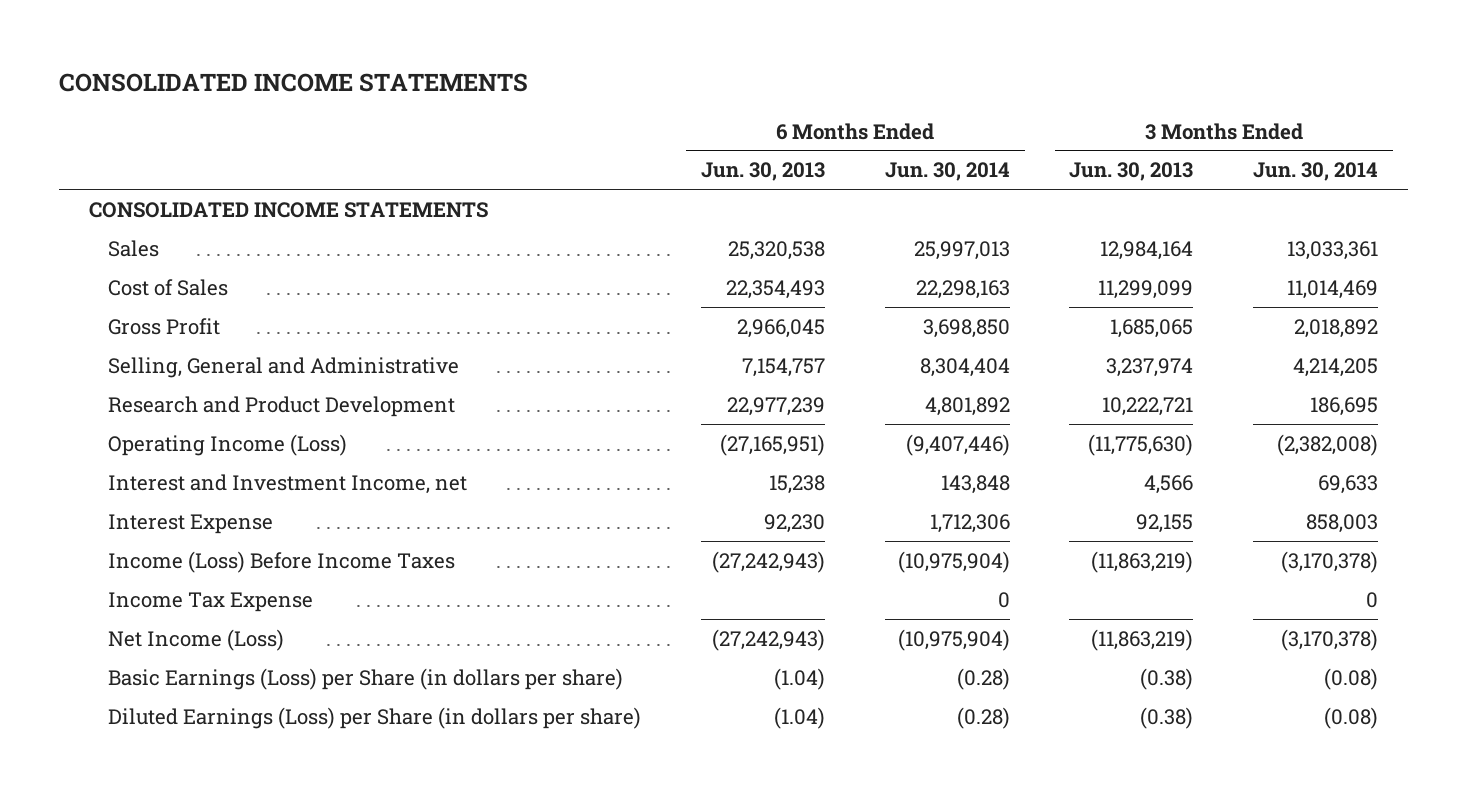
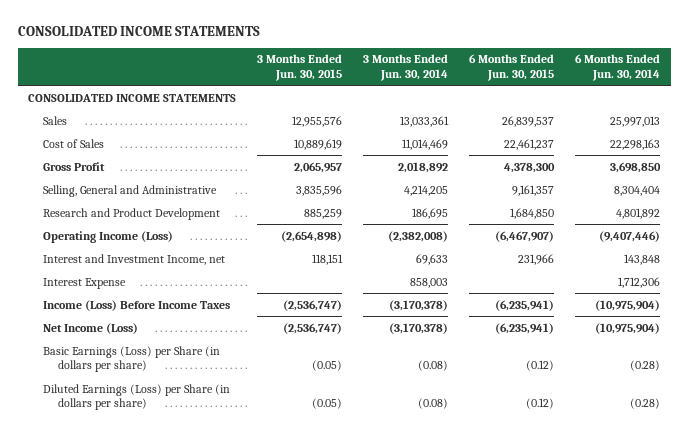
- | 6 Months Ended Jun. 30, 2013 | 6 Months Ended Jun. 30, 2014 | 3 Months Ended Jun. 30, 2013 | 3 Months Ended Jun. 30, 2014
+ | 3 Months Ended Jun. 30, 2015 | 3 Months Ended Jun. 30, 2014 | 6 Months Ended Jun. 30, 2015 | 6 Months Ended Jun. 30, 2014
- Income Tax Expense | | 0 | | 0

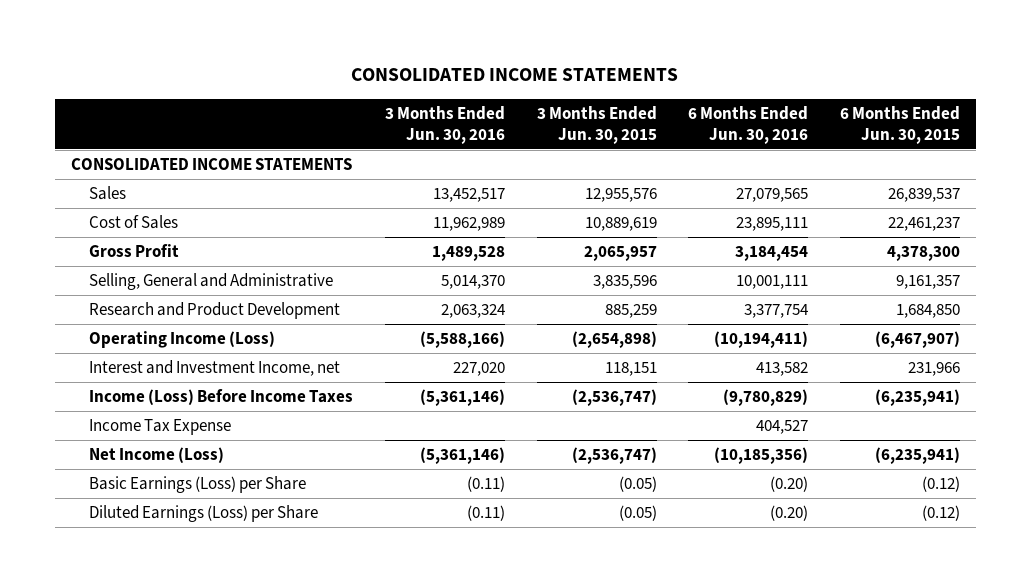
- | 3 Months Ended Jun. 30, 2015 | 3 Months Ended Jun. 30, 2014 | 6 Months Ended Jun. 30, 2015 | 6 Months Ended Jun. 30, 2014
+ | 3 Months Ended Jun. 30, 2016 | 3 Months Ended Jun. 30, 2015 | 6 Months Ended Jun. 30, 2016 | 6 Months Ended Jun. 30, 2015
- Interest Expense | | 858,003 | | 1,712,306
+ Income Tax Expense | | | 404,527 |
- Basic Earnings (Loss) per Share (in dollars per share) | (0.05) | (0.08) | (0.12) | (0.28)
- Diluted Earnings (Loss) per Share (in dollars per share) | (0.05) | (0.08) | (0.12) | (0.28)
+ Basic Earnings (Loss) per Share | (0.11) | (0.05) | (0.20) | (0.12)
+ Diluted Earnings (Loss) per Share | (0.11) | (0.05) | (0.20) | (0.12)

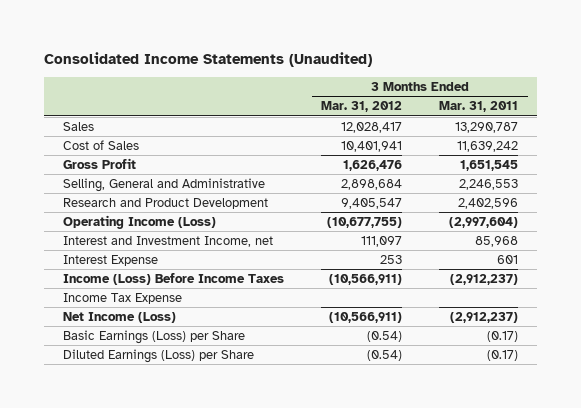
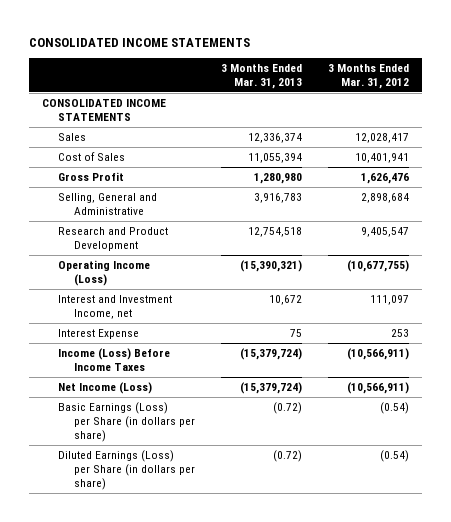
- Consolidated Income Statements (Unaudited)
+ CONSOLIDATED INCOME STATEMENTS
- | 3 Months Ended Mar. 31, 2012 | 3 Months Ended Mar. 31, 2011
+ | 3 Months Ended Mar. 31, 2013 | 3 Months Ended Mar. 31, 2012
+ CONSOLIDATED INCOME STATEMENTS
- Income Tax Expense
- Basic Earnings (Loss) per Share | (0.54) | (0.17)
- Diluted Earnings (Loss) per Share | (0.54) | (0.17)
+ Basic Earnings (Loss) per Share (in dollars per share) | (0.72) | (0.54)
+ Diluted Earnings (Loss) per Share (in dollars per share) | (0.72) | (0.54)

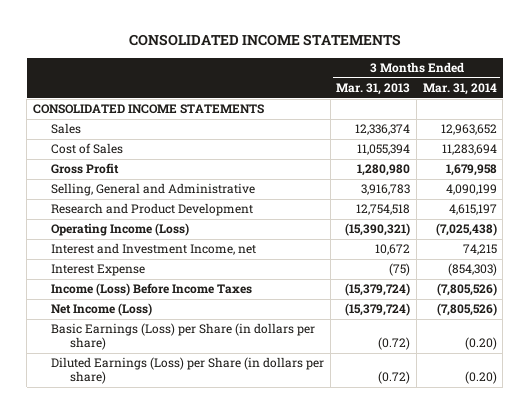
- | 3 Months Ended Mar. 31, 2013 | 3 Months Ended Mar. 31, 2012
+ | 3 Months Ended Mar. 31, 2013 | 3 Months Ended Mar. 31, 2014
- Interest Expense | 75 | 253
+ Interest Expense | (75) | (854,303)

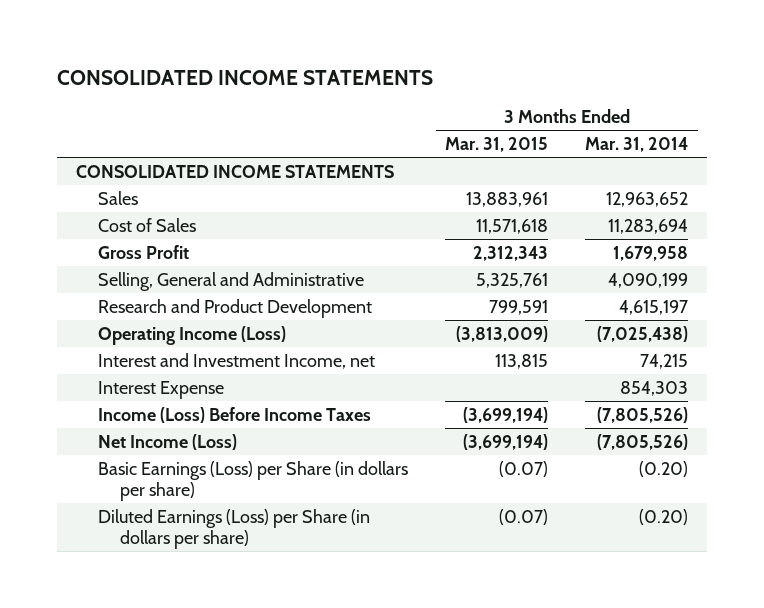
- | 3 Months Ended Mar. 31, 2013 | 3 Months Ended Mar. 31, 2014
+ | 3 Months Ended Mar. 31, 2015 | 3 Months Ended Mar. 31, 2014
- Interest Expense | (75) | (854,303)
+ Interest Expense | | 854,303

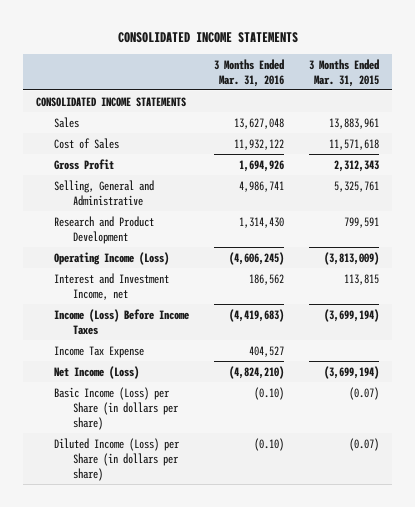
- | 3 Months Ended Mar. 31, 2015 | 3 Months Ended Mar. 31, 2014
+ | 3 Months Ended Mar. 31, 2016 | 3 Months Ended Mar. 31, 2015
- Interest Expense | | 854,303
+ Income Tax Expense | 404,527 |
- Basic Earnings (Loss) per Share (in dollars per share) | (0.07) | (0.20)
- Diluted Earnings (Loss) per Share (in dollars per share) | (0.07) | (0.20)
+ Basic Income (Loss) per Share (in dollars per share) | (0.10) | (0.07)
+ Diluted Income (Loss) per Share (in dollars per share) | (0.10) | (0.07)

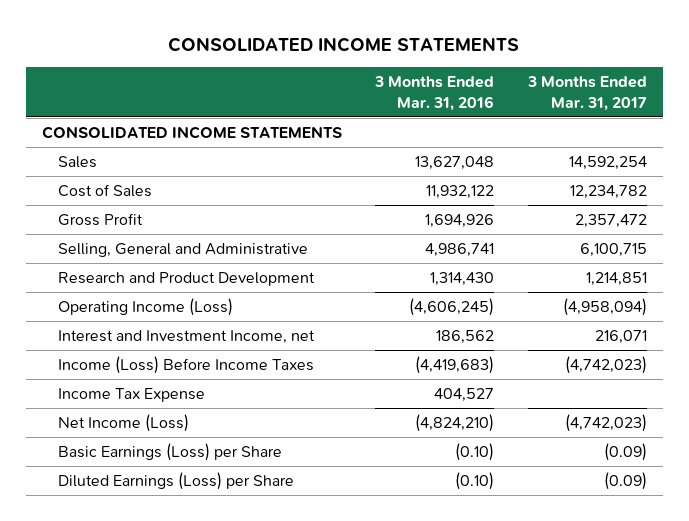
- | 3 Months Ended Mar. 31, 2016 | 3 Months Ended Mar. 31, 2015
+ | 3 Months Ended Mar. 31, 2016 | 3 Months Ended Mar. 31, 2017
- Basic Income (Loss) per Share (in dollars per share) | (0.10) | (0.07)
- Diluted Income (Loss) per Share (in dollars per share) | (0.10) | (0.07)
+ Basic Earnings (Loss) per Share | (0.10) | (0.09)
+ Diluted Earnings (Loss) per Share | (0.10) | (0.09)

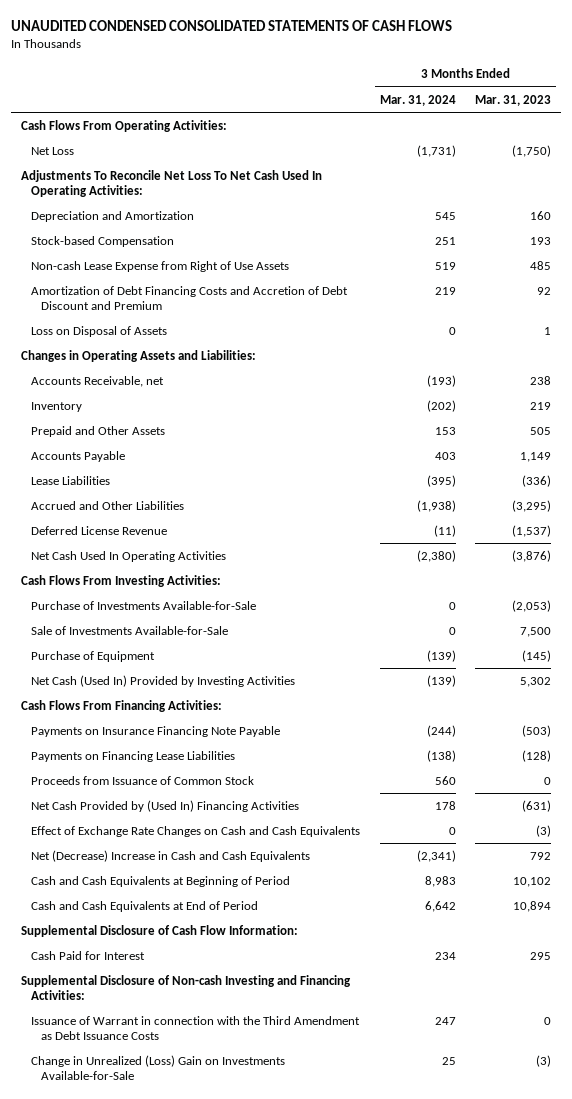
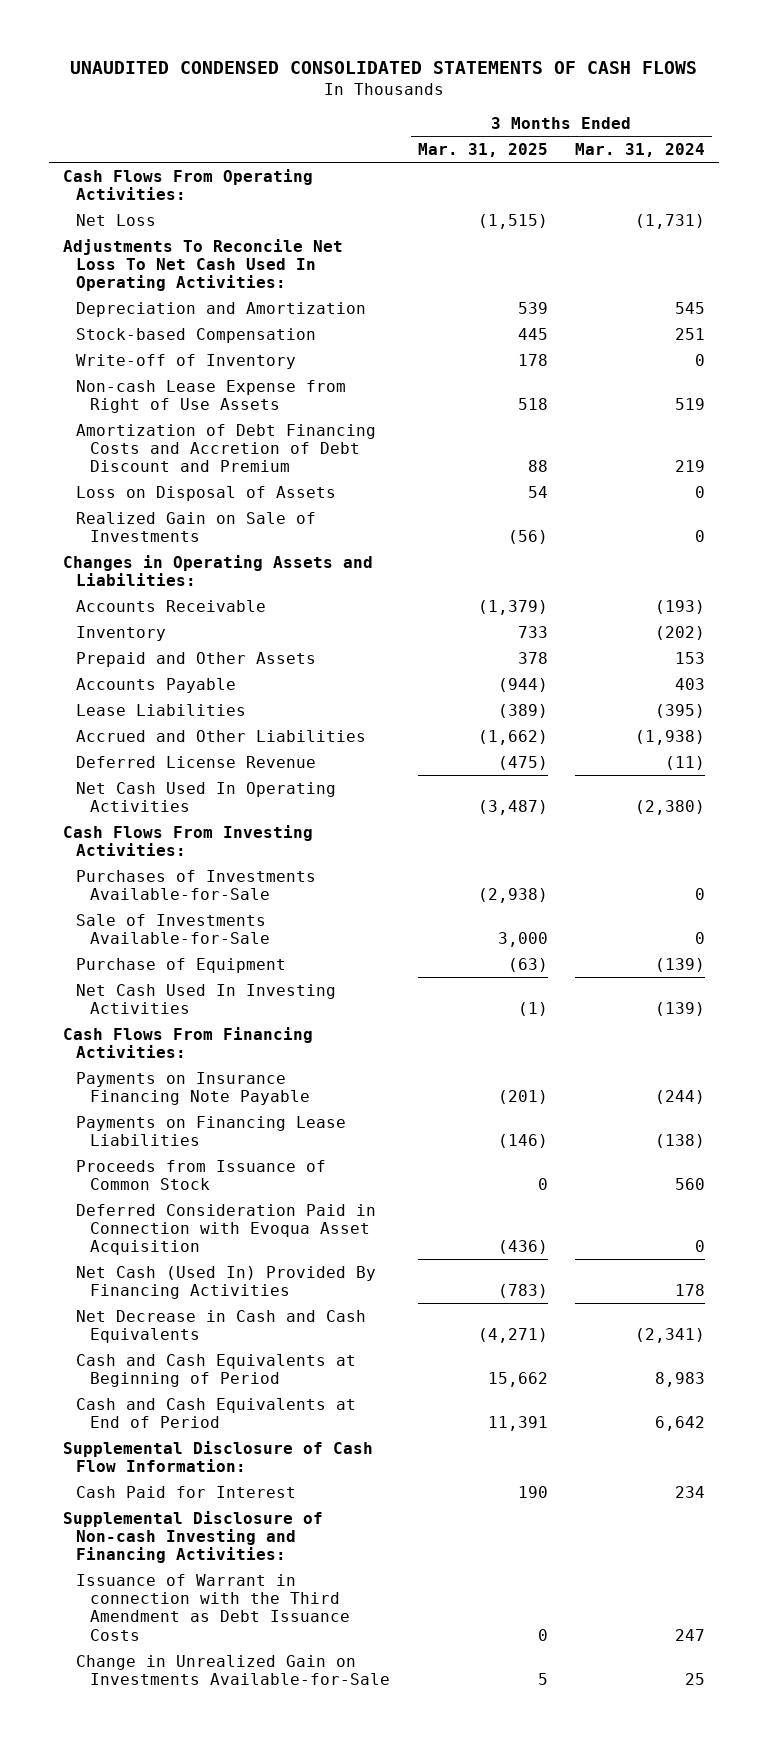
- | 3 Months Ended Mar. 31, 2024 | 3 Months Ended Mar. 31, 2023
+ | 3 Months Ended Mar. 31, 2025 | 3 Months Ended Mar. 31, 2024
+ Write-off of Inventory | 178 | 0
+ Realized Gain on Sale of Investments | (56) | 0
- Accounts Receivable, net | (193) | 238
+ Accounts Receivable | (1,379) | (193)
- Purchase of Investments Available-for-Sale | 0 | (2,053)
+ Purchases of Investments Available-for-Sale | (2,938) | 0
- Net Cash (Used In) Provided by Investing Activities | (139) | 5,302
+ Net Cash Used In Investing Activities | (1) | (139)
- Net Cash Provided by (Used In) Financing Activities | 178 | (631)
- Effect of Exchange Rate Changes on Cash and Cash Equivalents | 0 | (3)
- Net (Decrease) Increase in Cash and Cash Equivalents | (2,341) | 792
+ Deferred Consideration Paid in Connection with Evoqua Asset Acquisition | (436) | 0
+ Net Cash (Used In) Provided By Financing Activities | (783) | 178
+ Net Decrease in Cash and Cash Equivalents | (4,271) | (2,341)
- Change in Unrealized (Loss) Gain on Investments Available-for-Sale | 25 | (3)
+ Change in Unrealized Gain on Investments Available-for-Sale | 5 | 25

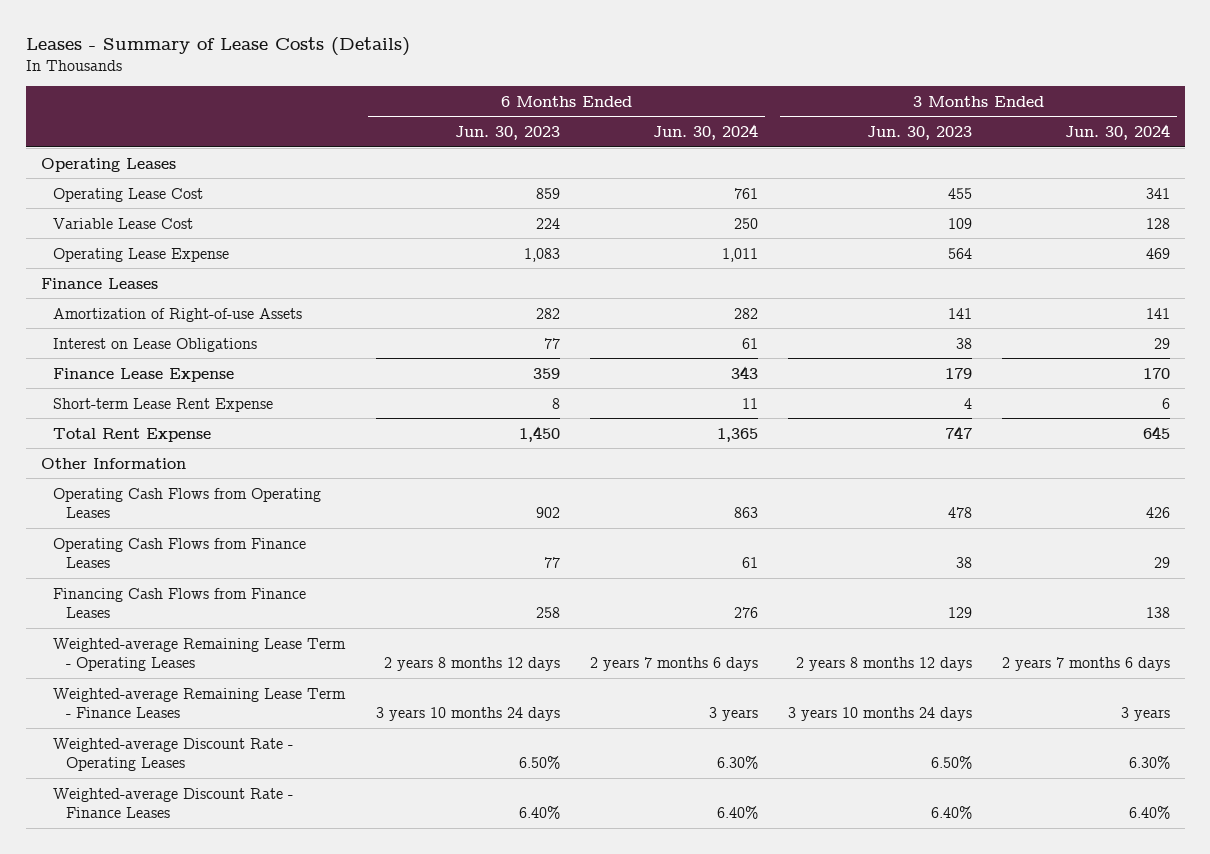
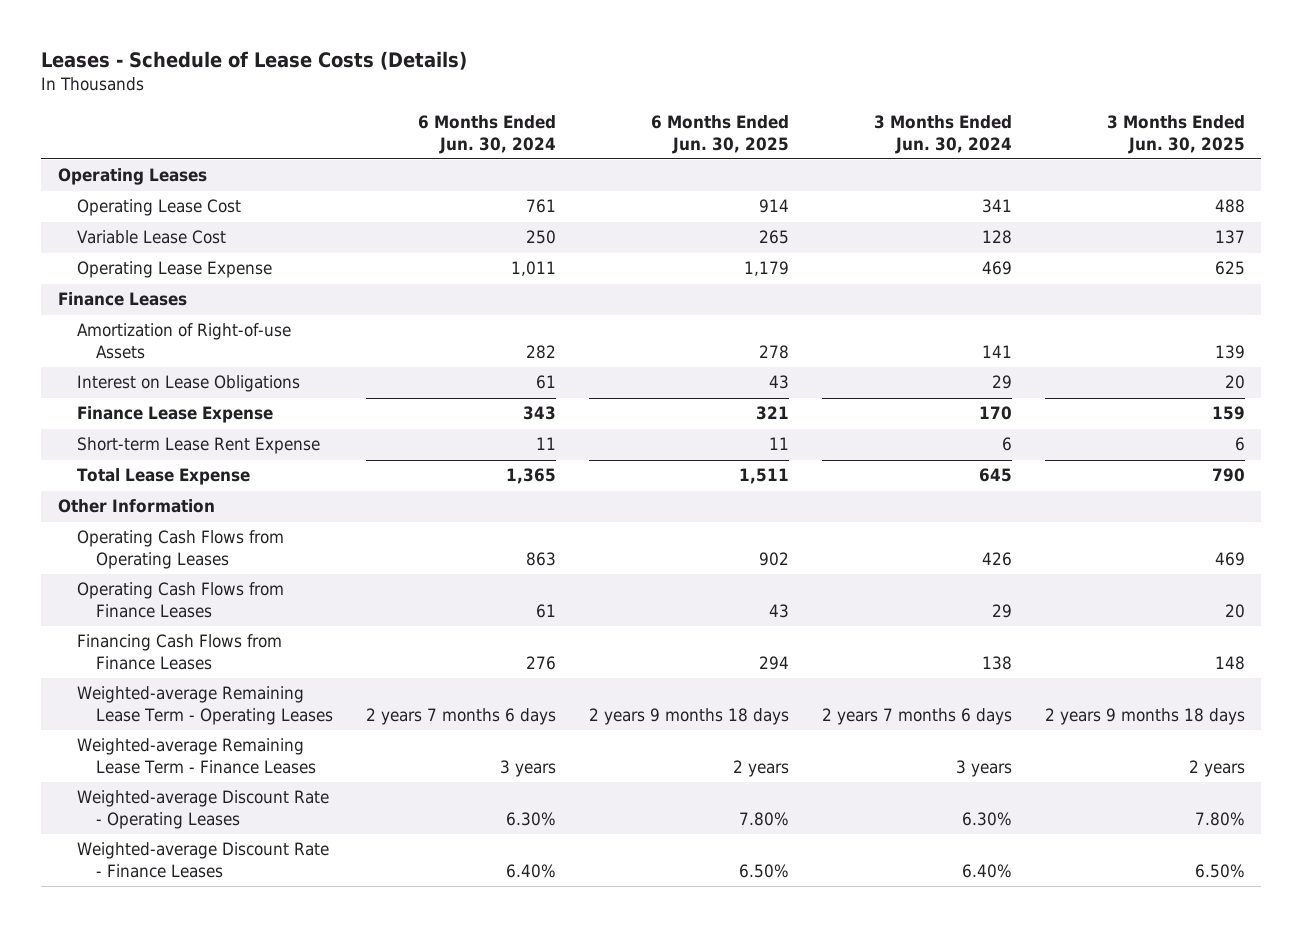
- Leases - Summary of Lease Costs (Details)
+ Leases - Schedule of Lease Costs (Details)
- | 6 Months Ended Jun. 30, 2023 | 6 Months Ended Jun. 30, 2024 | 3 Months Ended Jun. 30, 2023 | 3 Months Ended Jun. 30, 2024
+ | 6 Months Ended Jun. 30, 2024 | 6 Months Ended Jun. 30, 2025 | 3 Months Ended Jun. 30, 2024 | 3 Months Ended Jun. 30, 2025
- Total Rent Expense | 1,450 | 1,365 | 747 | 645
+ Total Lease Expense | 1,365 | 1,511 | 645 | 790

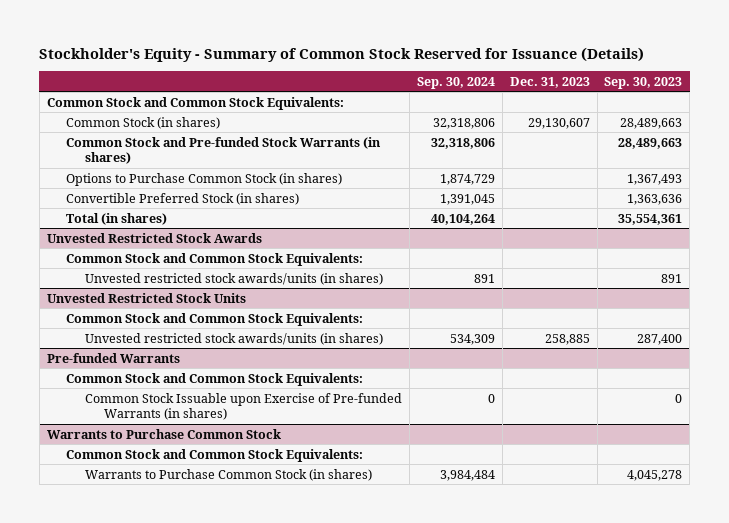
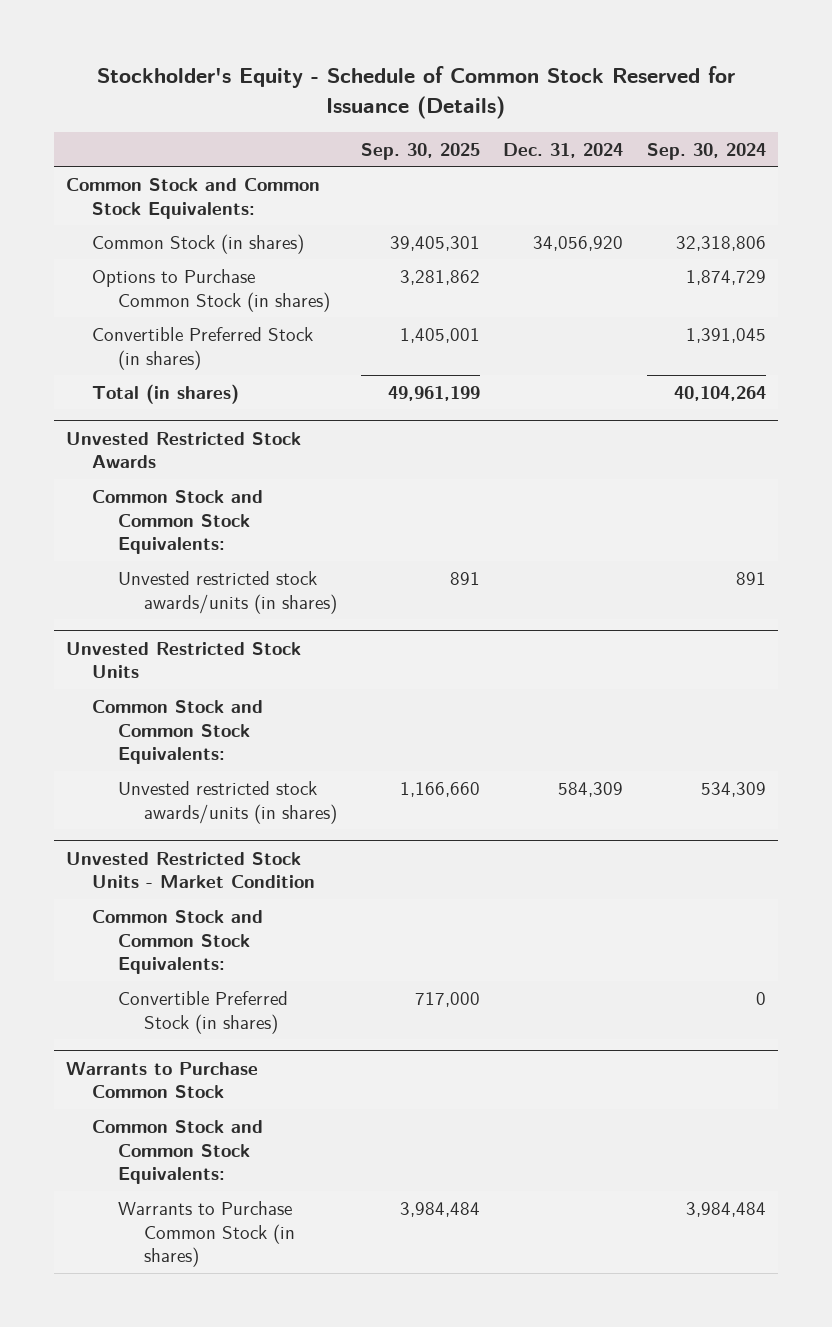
- Stockholder's Equity - Summary of Common Stock Reserved for Issuance (Details)
+ Stockholder's Equity - Schedule of Common Stock Reserved for Issuance (Details)
- | Sep. 30, 2024 | Dec. 31, 2023 | Sep. 30, 2023
+ | Sep. 30, 2025 | Dec. 31, 2024 | Sep. 30, 2024
- Common Stock and Pre-funded Stock Warrants (in shares) | 32,318,806 | | 28,489,663
- Pre-funded Warrants
+ Unvested Restricted Stock Units - Market Condition
- Common Stock Issuable upon Exercise of Pre-funded Warrants (in shares) | 0 | | 0
+ Convertible Preferred Stock (in shares) | 717,000 | | 0

